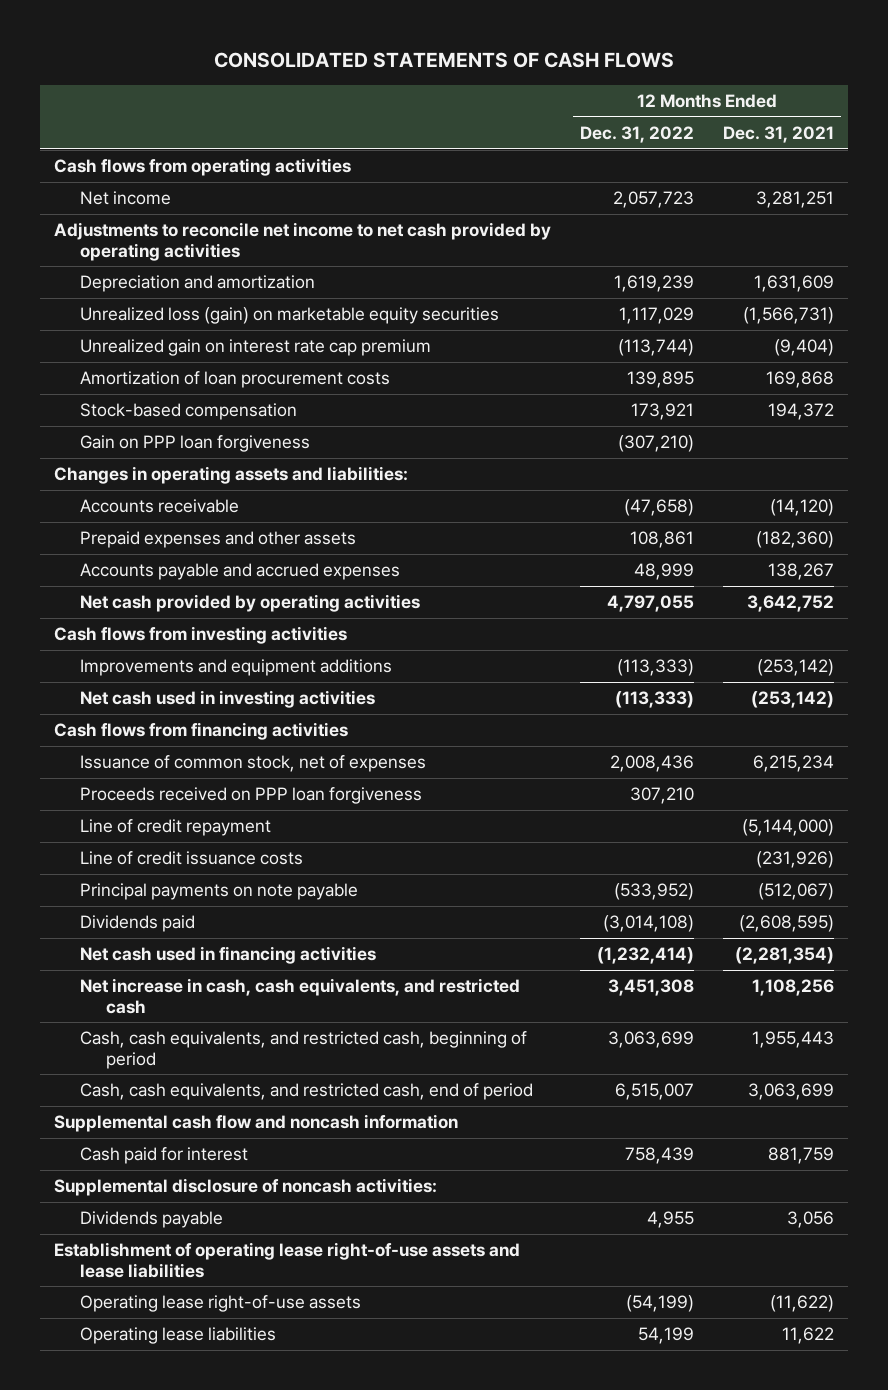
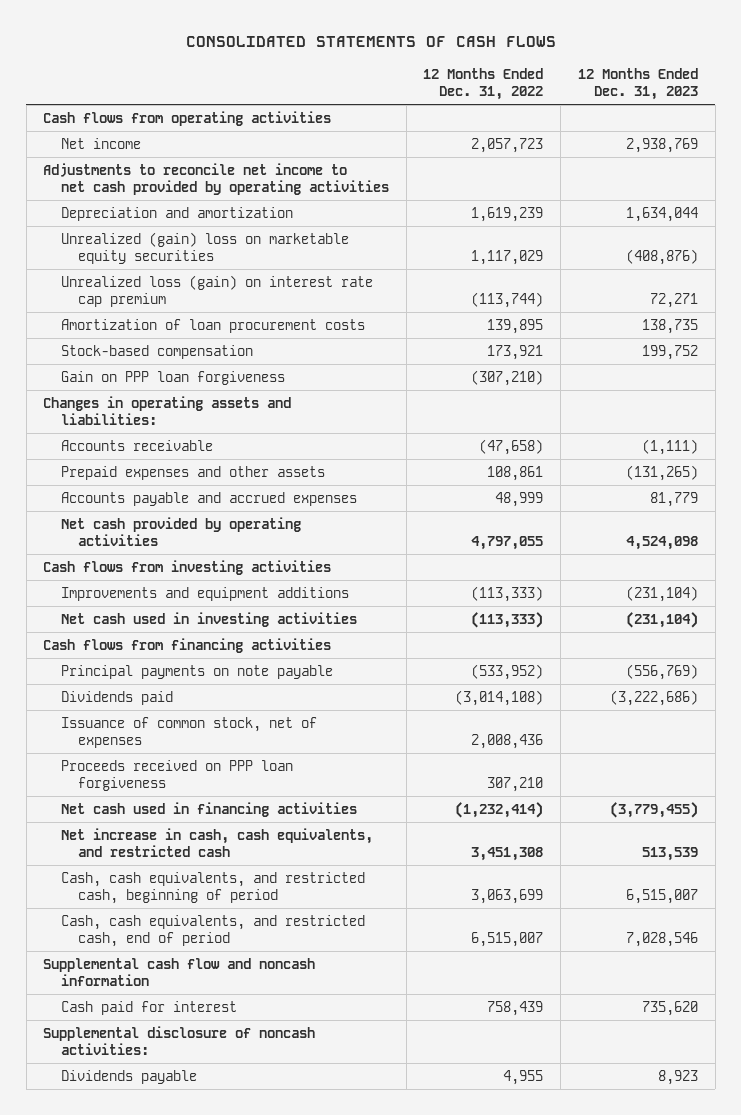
- | 12 Months Ended Dec. 31, 2022 | 12 Months Ended Dec. 31, 2021
+ | 12 Months Ended Dec. 31, 2022 | 12 Months Ended Dec. 31, 2023
- Unrealized loss (gain) on marketable equity securities | 1,117,029 | (1,566,731)
- Unrealized gain on interest rate cap premium | (113,744) | (9,404)
+ Unrealized (gain) loss on marketable equity securities | 1,117,029 | (408,876)
+ Unrealized loss (gain) on interest rate cap premium | (113,744) | 72,271
- Line of credit repayment | | (5,144,000)
- Line of credit issuance costs | | (231,926)
moved down: Issuance of common stock, net of expenses | 2,008,436 |
moved down: Proceeds received on PPP loan forgiveness | 307,210 |
- Establishment of operating lease right-of-use assets and lease liabilities
- Operating lease right-of-use assets | (54,199) | (11,622)
- Operating lease liabilities | 54,199 | 11,622

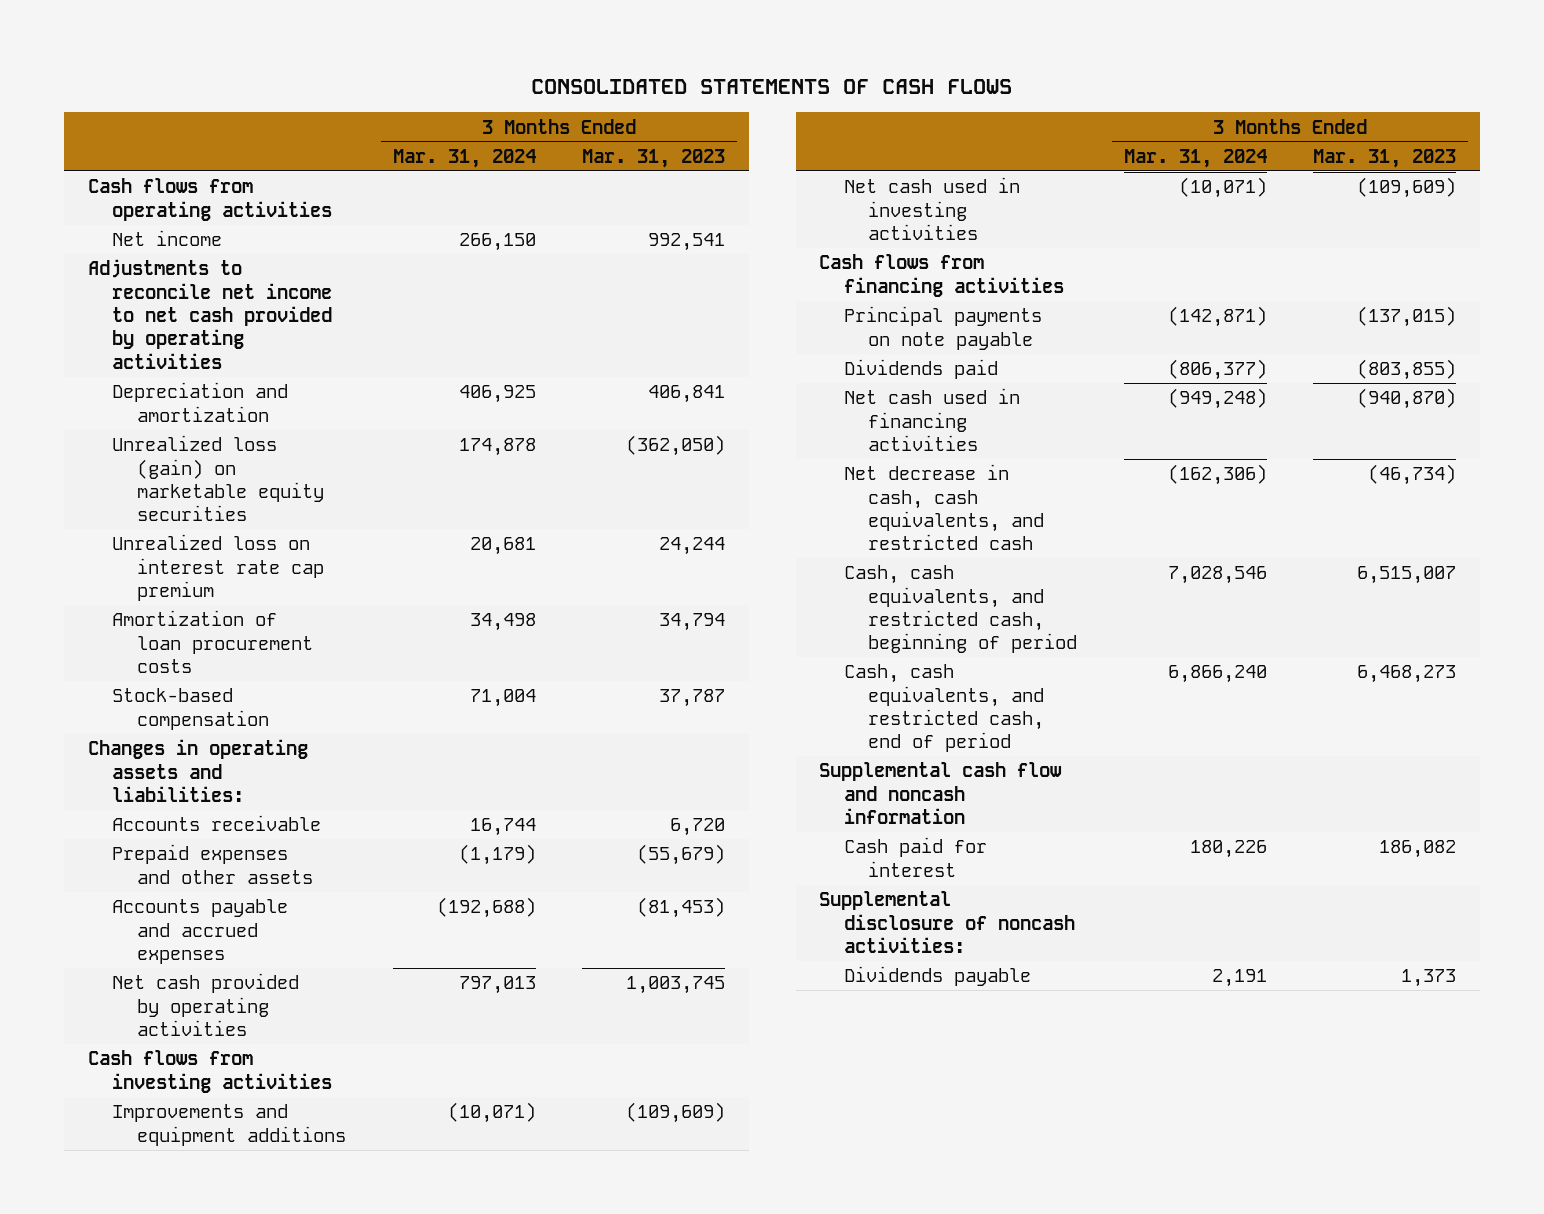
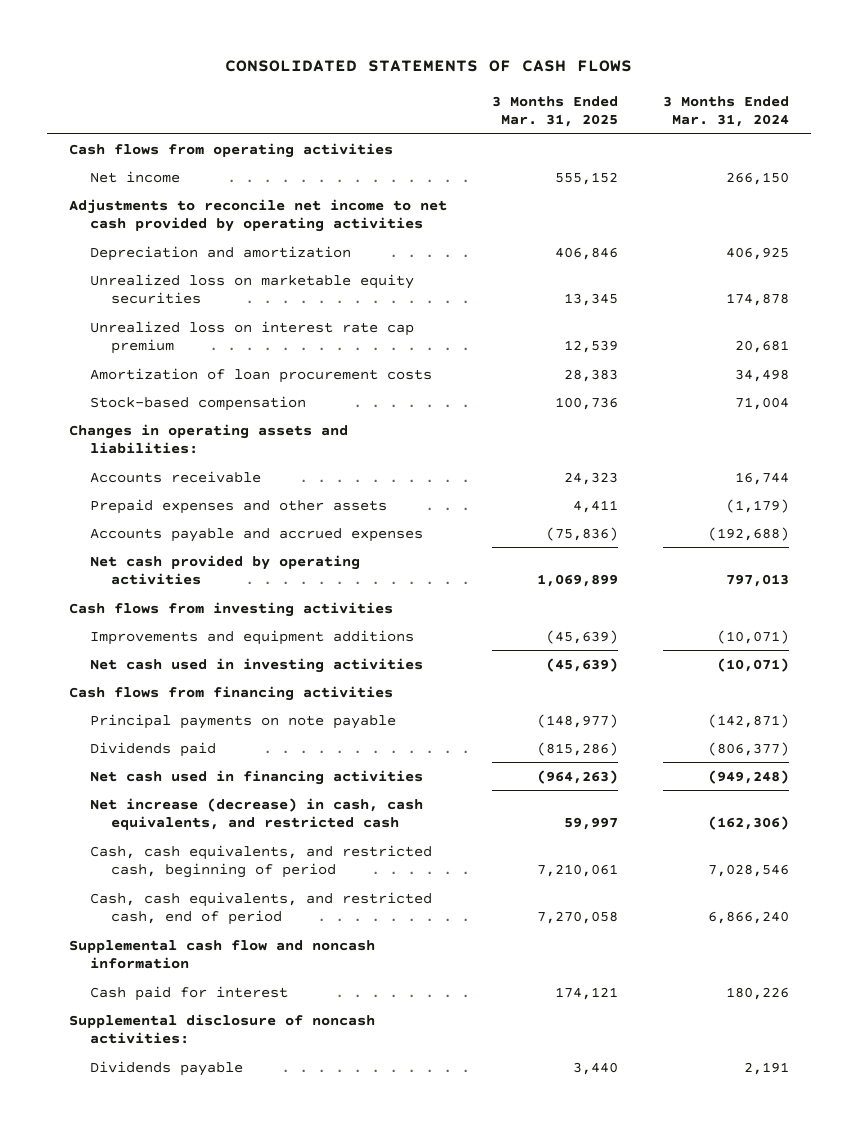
- | 3 Months Ended Mar. 31, 2024 | 3 Months Ended Mar. 31, 2023
+ | 3 Months Ended Mar. 31, 2025 | 3 Months Ended Mar. 31, 2024
- Unrealized loss (gain) on marketable equity securities | 174,878 | (362,050)
+ Unrealized loss on marketable equity securities | 13,345 | 174,878
- Net decrease in cash, cash equivalents, and restricted cash | (162,306) | (46,734)
+ Net increase (decrease) in cash, cash equivalents, and restricted cash | 59,997 | (162,306)

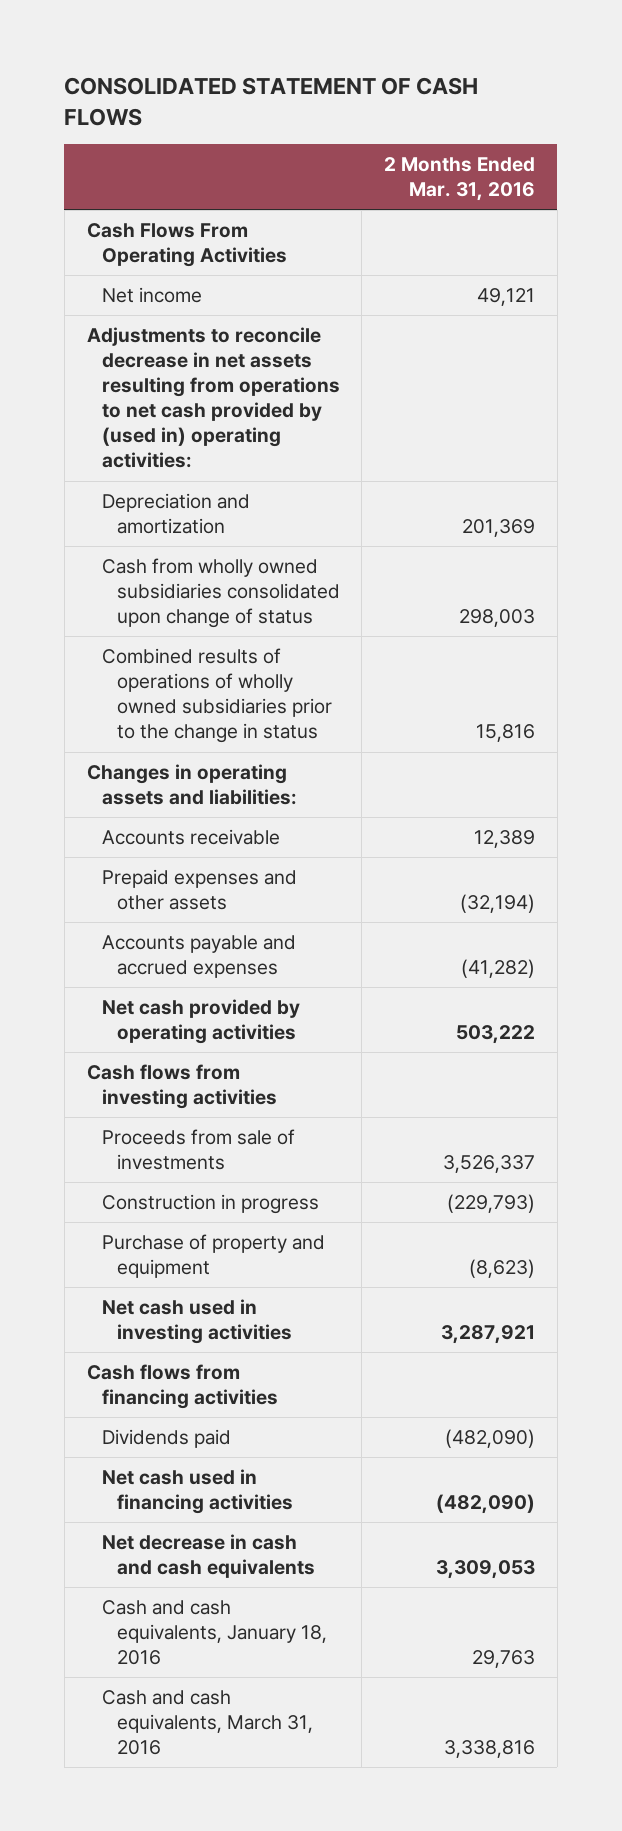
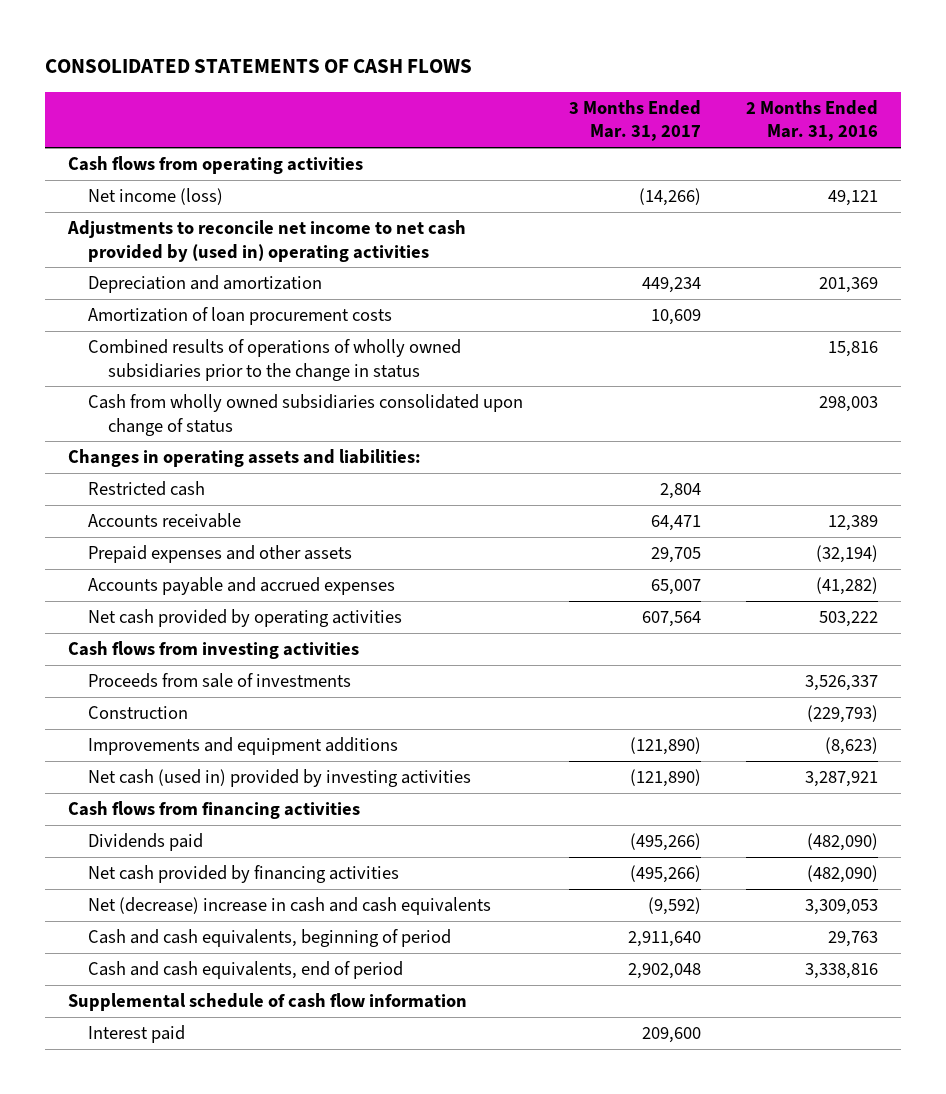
- CONSOLIDATED STATEMENT OF CASH FLOWS
+ CONSOLIDATED STATEMENTS OF CASH FLOWS
- | 2 Months Ended Mar. 31, 2016
+ | 3 Months Ended Mar. 31, 2017 | 2 Months Ended Mar. 31, 2016
- Cash Flows From Operating Activities
- Net income | 49,121
- Adjustments to reconcile decrease in net assets resulting from operations to net cash provided by (used in) operating activities:
+ Cash flows from operating activities
+ Net income (loss) | (14,266) | 49,121
+ Adjustments to reconcile net income to net cash provided by (used in) operating activities
+ Amortization of loan procurement costs | 10,609 |
moved down: Cash from wholly owned subsidiaries consolidated upon change of status | | 298,003
+ Restricted cash | 2,804 |
- Construction in progress | (229,793)
- Purchase of property and equipment | (8,623)
- Net cash used in investing activities | 3,287,921
+ Construction | | (229,793)
+ Improvements and equipment additions | (121,890) | (8,623)
+ Net cash (used in) provided by investing activities | (121,890) | 3,287,921
- Net cash used in financing activities | (482,090)
- Net decrease in cash and cash equivalents | 3,309,053
- Cash and cash equivalents, January 18, 2016 | 29,763
- Cash and cash equivalents, March 31, 2016 | 3,338,816
+ Net cash provided by financing activities | (495,266) | (482,090)
+ Net (decrease) increase in cash and cash equivalents | (9,592) | 3,309,053
+ Cash and cash equivalents, beginning of period | 2,911,640 | 29,763
+ Cash and cash equivalents, end of period | 2,902,048 | 3,338,816
+ Supplemental schedule of cash flow information
+ Interest paid | 209,600 |

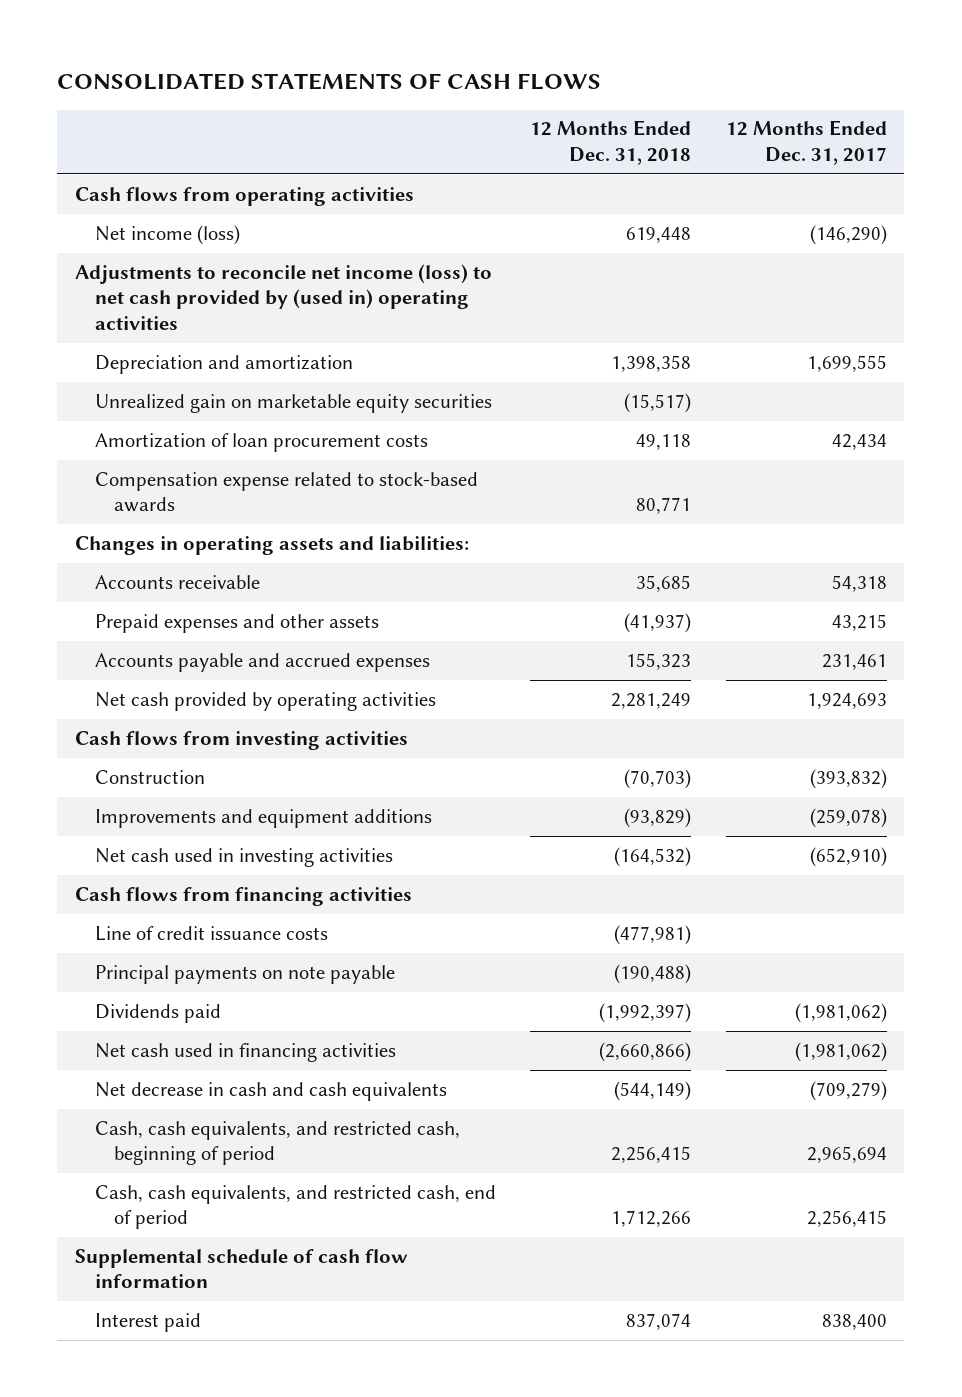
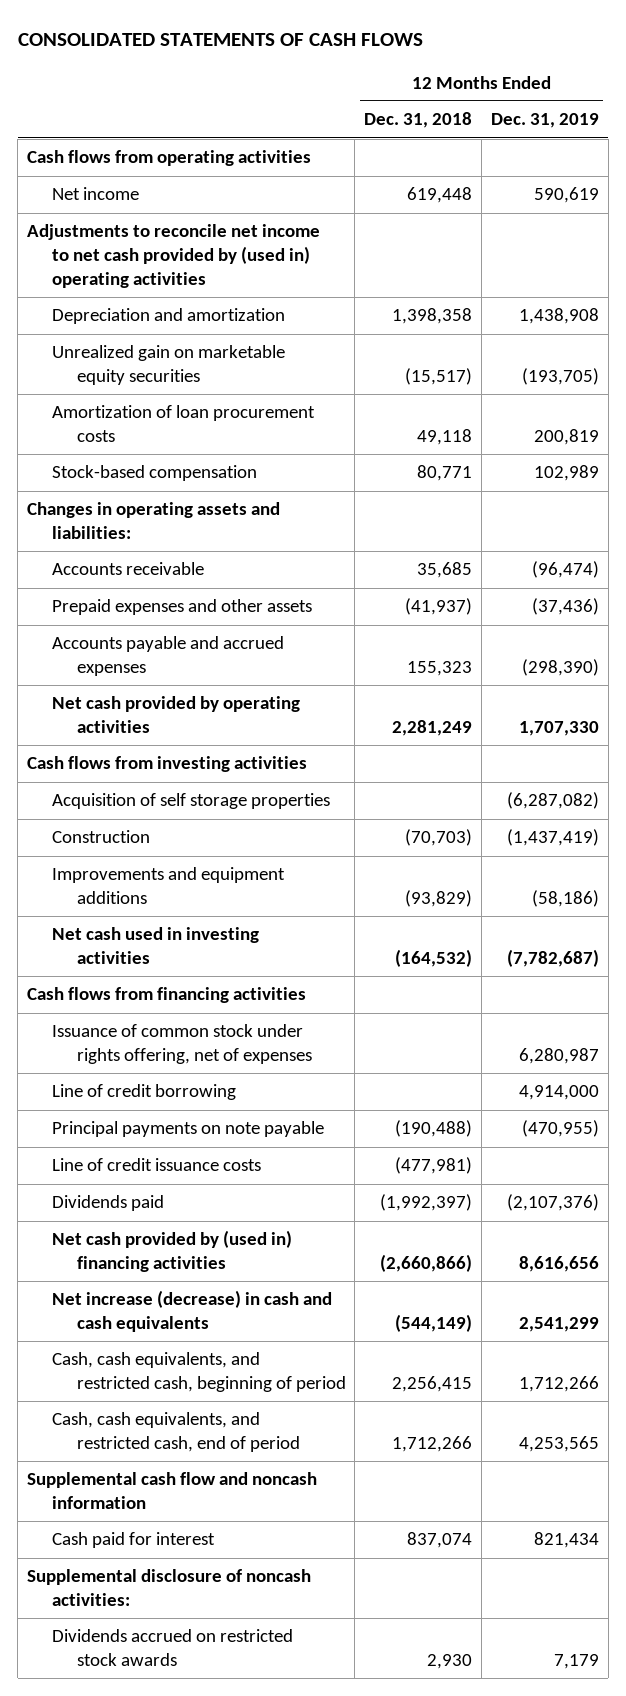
- | 12 Months Ended Dec. 31, 2018 | 12 Months Ended Dec. 31, 2017
+ | 12 Months Ended Dec. 31, 2018 | 12 Months Ended Dec. 31, 2019
- Net income (loss) | 619,448 | (146,290)
- Adjustments to reconcile net income (loss) to net cash provided by (used in) operating activities
+ Net income | 619,448 | 590,619
+ Adjustments to reconcile net income to net cash provided by (used in) operating activities
- Compensation expense related to stock-based awards | 80,771 |
+ Stock-based compensation | 80,771 | 102,989
+ Acquisition of self storage properties | | (6,287,082)
+ Issuance of common stock under rights offering, net of expenses | | 6,280,987
+ Line of credit borrowing | | 4,914,000
moved down: Line of credit issuance costs | (477,981) |
- Net cash used in financing activities | (2,660,866) | (1,981,062)
- Net decrease in cash and cash equivalents | (544,149) | (709,279)
+ Net cash provided by (used in) financing activities | (2,660,866) | 8,616,656
+ Net increase (decrease) in cash and cash equivalents | (544,149) | 2,541,299
- Supplemental schedule of cash flow information
- Interest paid | 837,074 | 838,400
+ Supplemental cash flow and noncash information
+ Cash paid for interest | 837,074 | 821,434
+ Supplemental disclosure of noncash activities:
+ Dividends accrued on restricted stock awards | 2,930 | 7,179

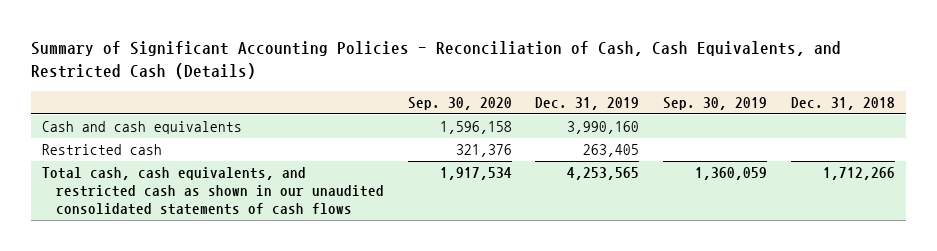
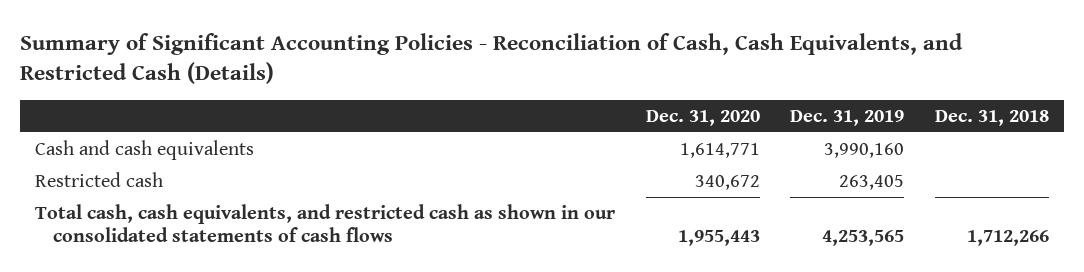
- | Sep. 30, 2020 | Dec. 31, 2019 | Sep. 30, 2019 | Dec. 31, 2018
+ | Dec. 31, 2020 | Dec. 31, 2019 | Dec. 31, 2018
- Total cash, cash equivalents, and restricted cash as shown in our unaudited consolidated statements of cash flows | 1,917,534 | 4,253,565 | 1,360,059 | 1,712,266
+ Total cash, cash equivalents, and restricted cash as shown in our consolidated statements of cash flows | 1,955,443 | 4,253,565 | 1,712,266

